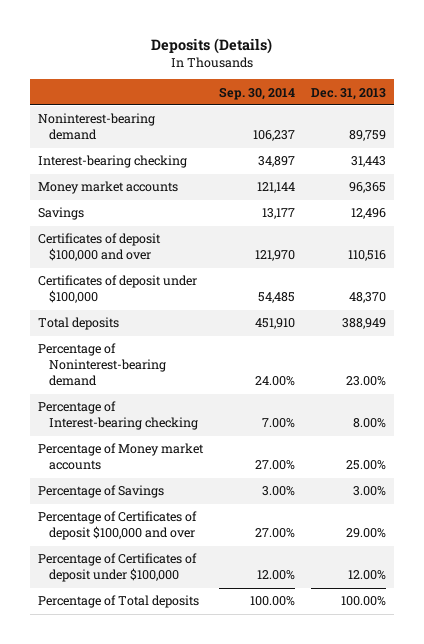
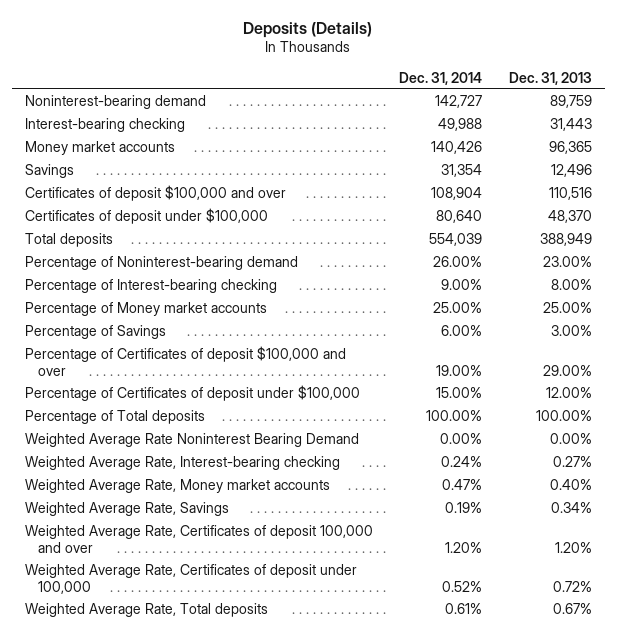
- | Sep. 30, 2014 | Dec. 31, 2013
+ | Dec. 31, 2014 | Dec. 31, 2013
+ Weighted Average Rate Noninterest Bearing Demand | 0.00% | 0.00%
+ Weighted Average Rate, Interest-bearing checking | 0.24% | 0.27%
+ Weighted Average Rate, Money market accounts | 0.47% | 0.40%
+ Weighted Average Rate, Savings | 0.19% | 0.34%
+ Weighted Average Rate, Certificates of deposit 100,000 and over | 1.20% | 1.20%
+ Weighted Average Rate, Certificates of deposit under 100,000 | 0.52% | 0.72%
+ Weighted Average Rate, Total deposits | 0.61% | 0.67%

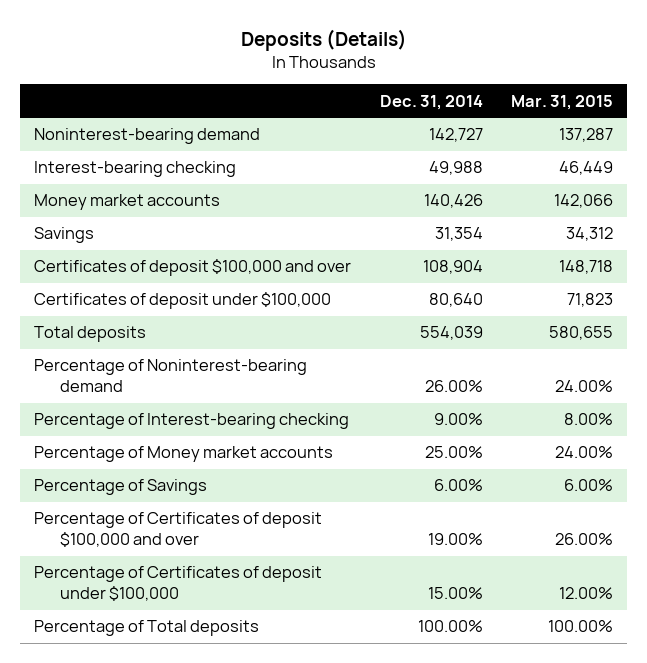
- | Dec. 31, 2014 | Dec. 31, 2013
+ | Dec. 31, 2014 | Mar. 31, 2015
- Weighted Average Rate Noninterest Bearing Demand | 0.00% | 0.00%
- Weighted Average Rate, Interest-bearing checking | 0.24% | 0.27%
- Weighted Average Rate, Money market accounts | 0.47% | 0.40%
- Weighted Average Rate, Savings | 0.19% | 0.34%
- Weighted Average Rate, Certificates of deposit 100,000 and over | 1.20% | 1.20%
- Weighted Average Rate, Certificates of deposit under 100,000 | 0.52% | 0.72%
- Weighted Average Rate, Total deposits | 0.61% | 0.67%

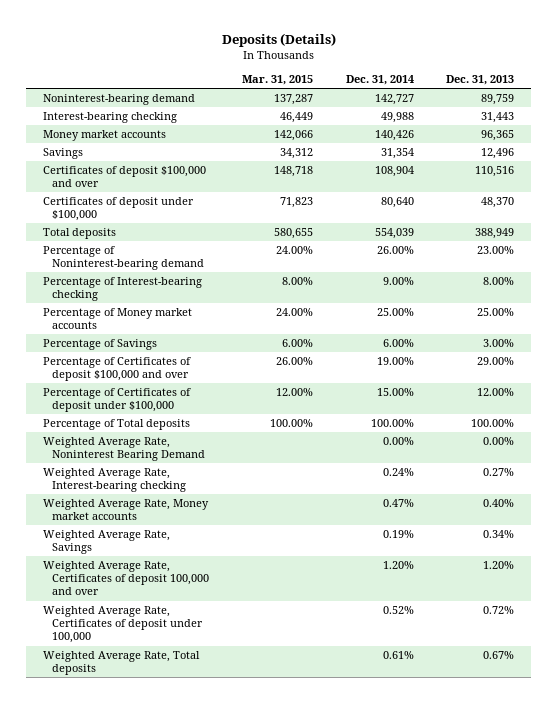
- | Dec. 31, 2014 | Mar. 31, 2015
+ | Mar. 31, 2015 | Dec. 31, 2014 | Dec. 31, 2013
+ Weighted Average Rate, Noninterest Bearing Demand | | 0.00% | 0.00%
+ Weighted Average Rate, Interest-bearing checking | | 0.24% | 0.27%
+ Weighted Average Rate, Money market accounts | | 0.47% | 0.40%
+ Weighted Average Rate, Savings | | 0.19% | 0.34%
+ Weighted Average Rate, Certificates of deposit 100,000 and over | | 1.20% | 1.20%
+ Weighted Average Rate, Certificates of deposit under 100,000 | | 0.52% | 0.72%
+ Weighted Average Rate, Total deposits | | 0.61% | 0.67%

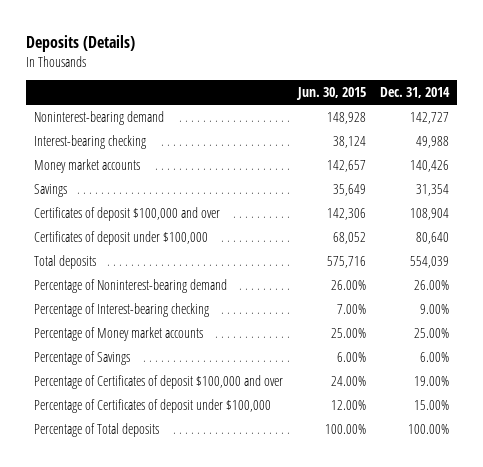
- | Mar. 31, 2015 | Dec. 31, 2014 | Dec. 31, 2013
+ | Jun. 30, 2015 | Dec. 31, 2014
- Weighted Average Rate, Noninterest Bearing Demand | | 0.00% | 0.00%
- Weighted Average Rate, Interest-bearing checking | | 0.24% | 0.27%
- Weighted Average Rate, Money market accounts | | 0.47% | 0.40%
- Weighted Average Rate, Savings | | 0.19% | 0.34%
- Weighted Average Rate, Certificates of deposit 100,000 and over | | 1.20% | 1.20%
- Weighted Average Rate, Certificates of deposit under 100,000 | | 0.52% | 0.72%
- Weighted Average Rate, Total deposits | | 0.61% | 0.67%

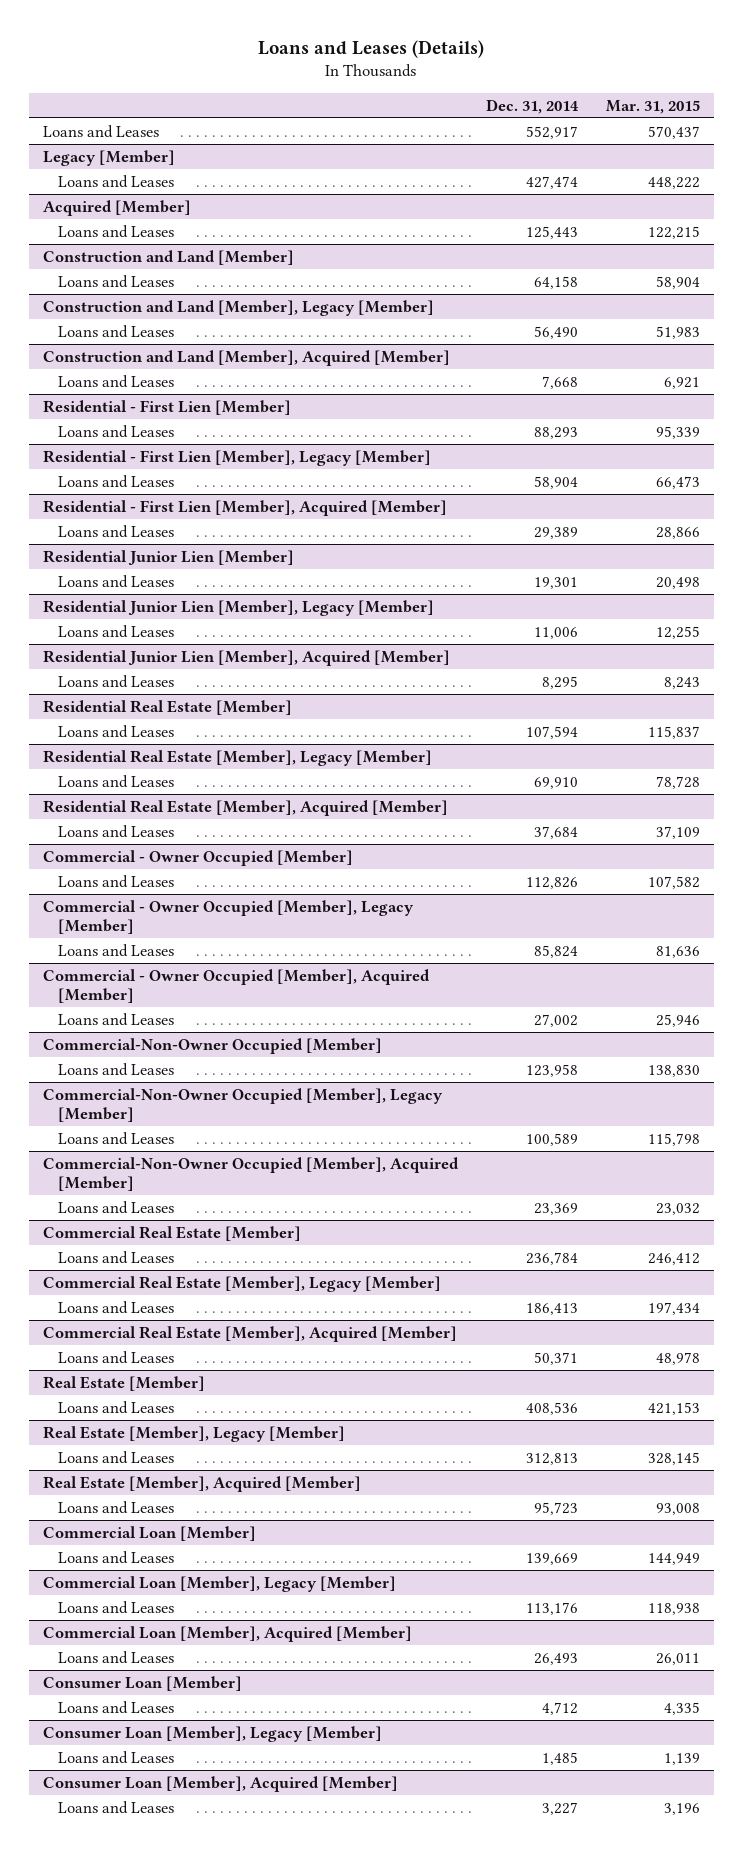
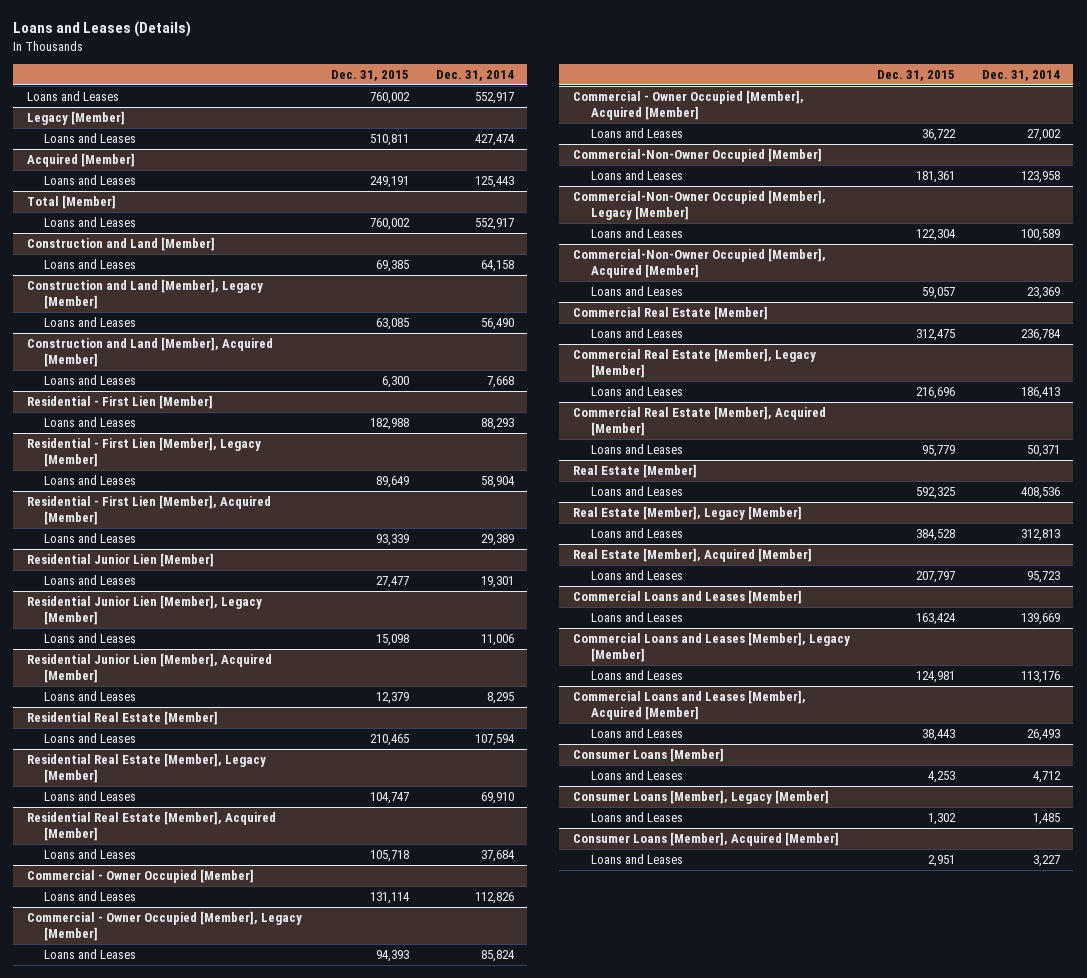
- | Dec. 31, 2014 | Mar. 31, 2015
+ | Dec. 31, 2015 | Dec. 31, 2014
+ Total [Member]
+ Loans and Leases | 760,002 | 552,917
- Commercial Loan [Member]
+ Commercial Loans and Leases [Member]
- Commercial Loan [Member], Legacy [Member]
+ Commercial Loans and Leases [Member], Legacy [Member]
- Commercial Loan [Member], Acquired [Member]
+ Commercial Loans and Leases [Member], Acquired [Member]
- Consumer Loan [Member]
+ Consumer Loans [Member]
- Consumer Loan [Member], Legacy [Member]
+ Consumer Loans [Member], Legacy [Member]
- Consumer Loan [Member], Acquired [Member]
+ Consumer Loans [Member], Acquired [Member]

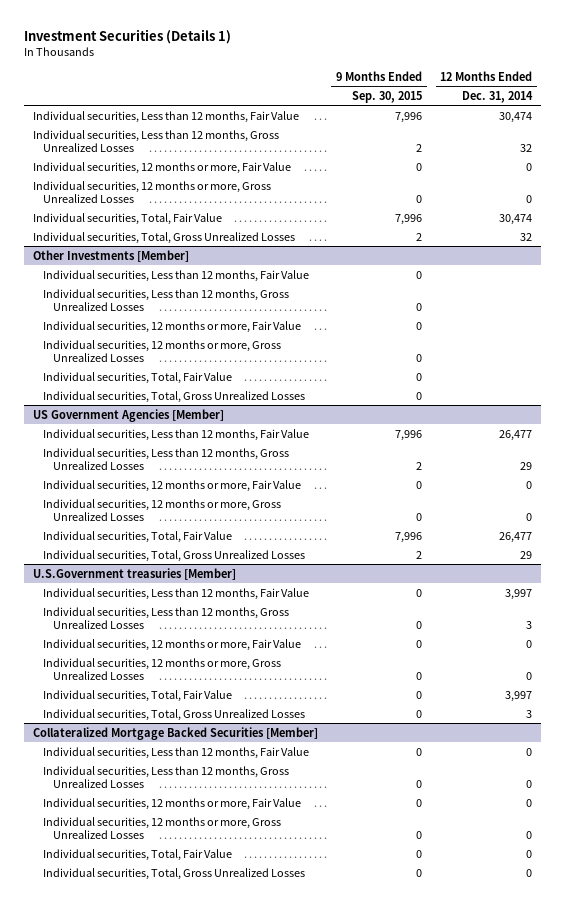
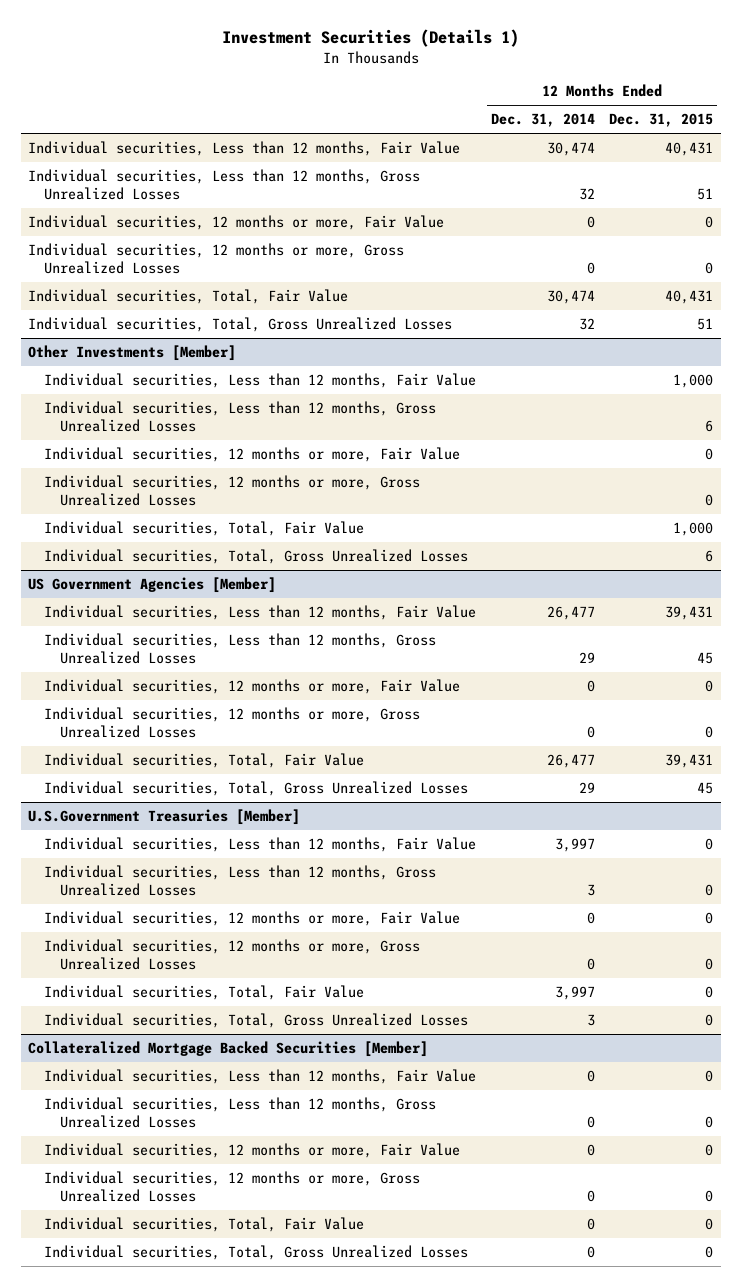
- | 9 Months Ended Sep. 30, 2015 | 12 Months Ended Dec. 31, 2014
+ | 12 Months Ended Dec. 31, 2014 | 12 Months Ended Dec. 31, 2015
- U.S.Government treasuries [Member]
+ U.S.Government Treasuries [Member]

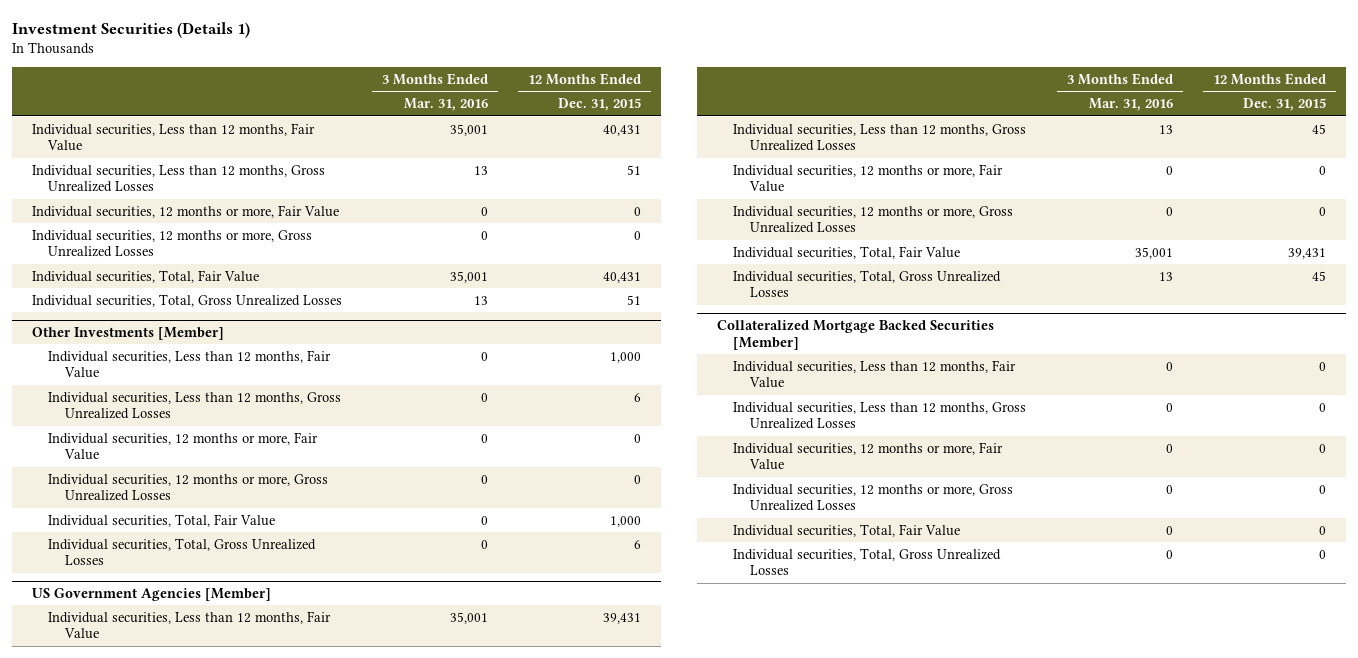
- | 12 Months Ended Dec. 31, 2014 | 12 Months Ended Dec. 31, 2015
+ | 3 Months Ended Mar. 31, 2016 | 12 Months Ended Dec. 31, 2015
- U.S.Government Treasuries [Member]
- Individual securities, Less than 12 months, Fair Value | 3,997 | 0
- Individual securities, Less than 12 months, Gross Unrealized Losses | 3 | 0
- Individual securities, 12 months or more, Fair Value | 0 | 0
- Individual securities, 12 months or more, Gross Unrealized Losses | 0 | 0
- Individual securities, Total, Fair Value | 3,997 | 0
- Individual securities, Total, Gross Unrealized Losses | 3 | 0

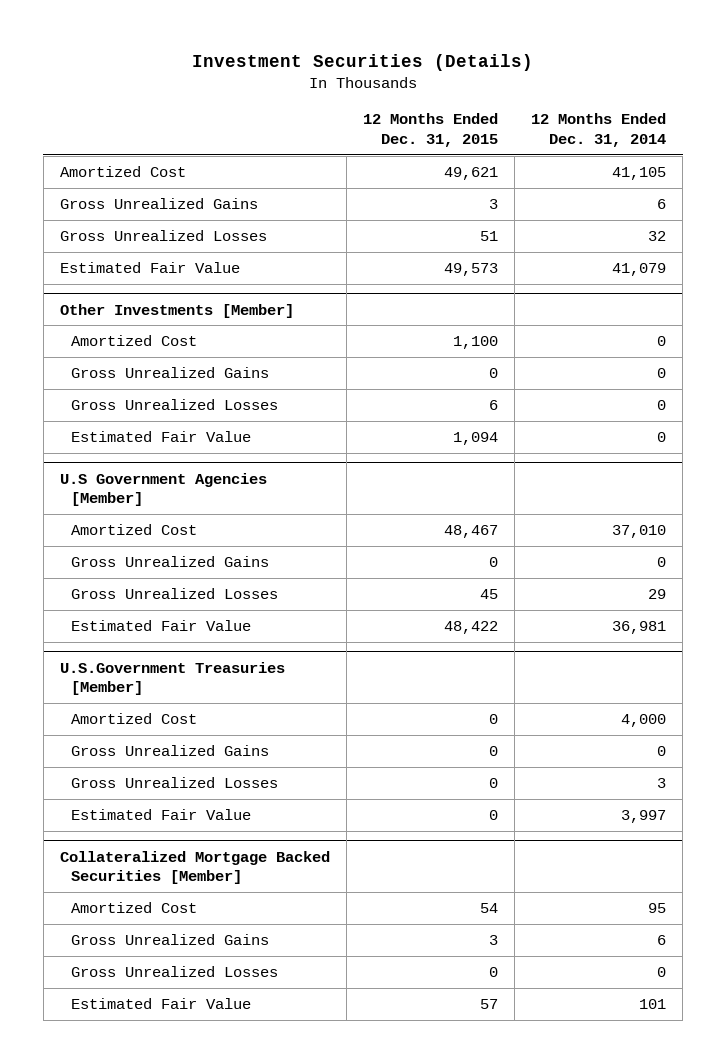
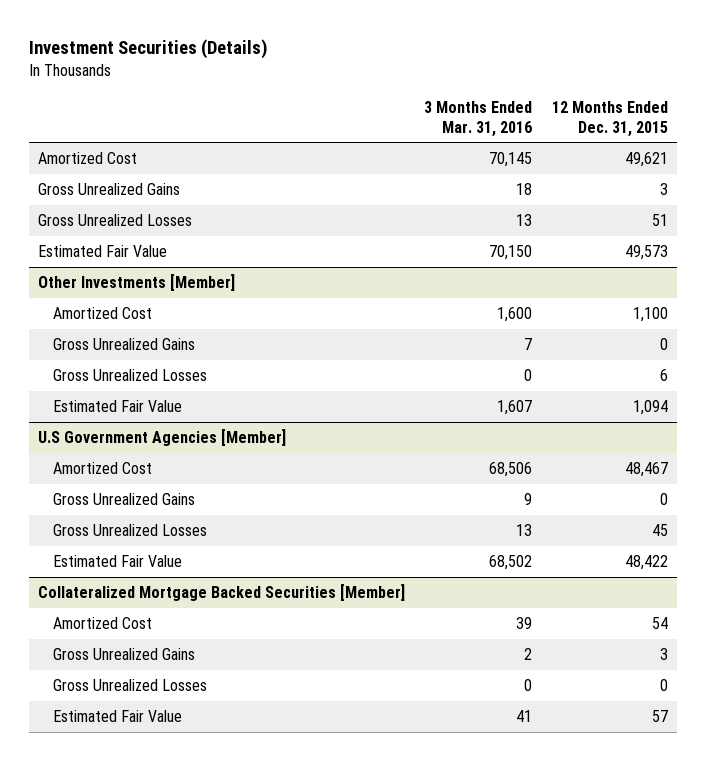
- | 12 Months Ended Dec. 31, 2015 | 12 Months Ended Dec. 31, 2014
+ | 3 Months Ended Mar. 31, 2016 | 12 Months Ended Dec. 31, 2015
- U.S.Government Treasuries [Member]
- Amortized Cost | 0 | 4,000
- Gross Unrealized Gains | 0 | 0
- Gross Unrealized Losses | 0 | 3
- Estimated Fair Value | 0 | 3,997

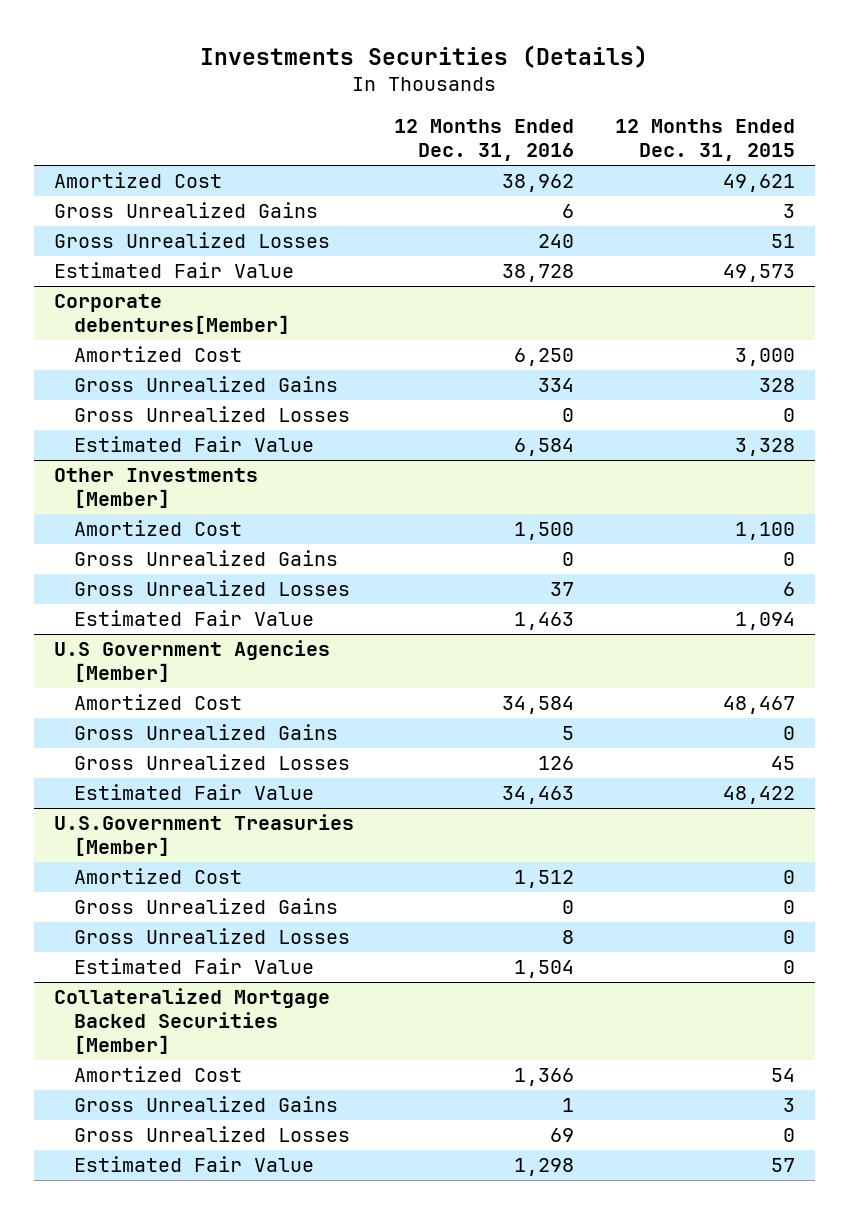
- Investment Securities (Details)
+ Investments Securities (Details)
- | 3 Months Ended Mar. 31, 2016 | 12 Months Ended Dec. 31, 2015
+ | 12 Months Ended Dec. 31, 2016 | 12 Months Ended Dec. 31, 2015
+ Corporate debentures[Member]
+ Amortized Cost | 6,250 | 3,000
+ Gross Unrealized Gains | 334 | 328
+ Gross Unrealized Losses | 0 | 0
+ Estimated Fair Value | 6,584 | 3,328
+ U.S.Government Treasuries [Member]
+ Amortized Cost | 1,512 | 0
+ Gross Unrealized Gains | 0 | 0
+ Gross Unrealized Losses | 8 | 0
+ Estimated Fair Value | 1,504 | 0

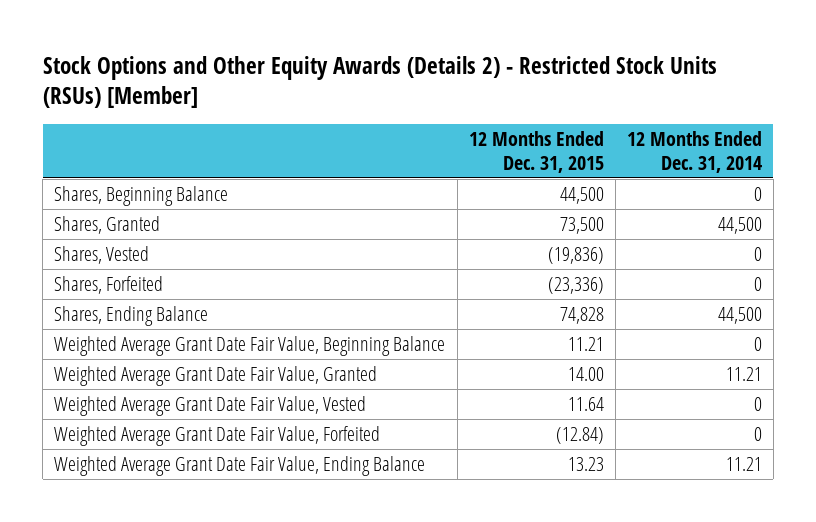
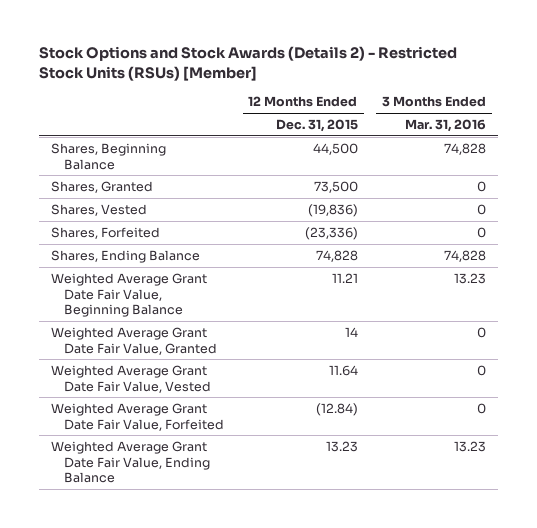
- Stock Options and Other Equity Awards (Details 2) - Restricted Stock Units (RSUs) [Member]
+ Stock Options and Stock Awards (Details 2) - Restricted Stock Units (RSUs) [Member]
- | 12 Months Ended Dec. 31, 2015 | 12 Months Ended Dec. 31, 2014
+ | 12 Months Ended Dec. 31, 2015 | 3 Months Ended Mar. 31, 2016
- Weighted Average Grant Date Fair Value, Granted | 14.00 | 11.21
+ Weighted Average Grant Date Fair Value, Granted | 14 | 0

